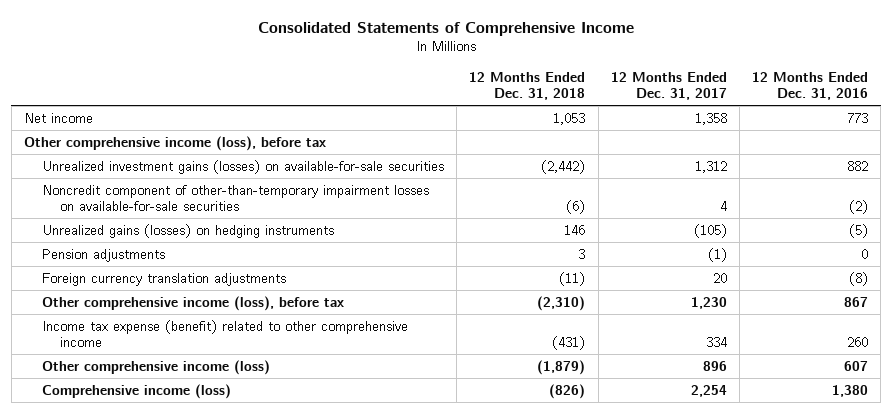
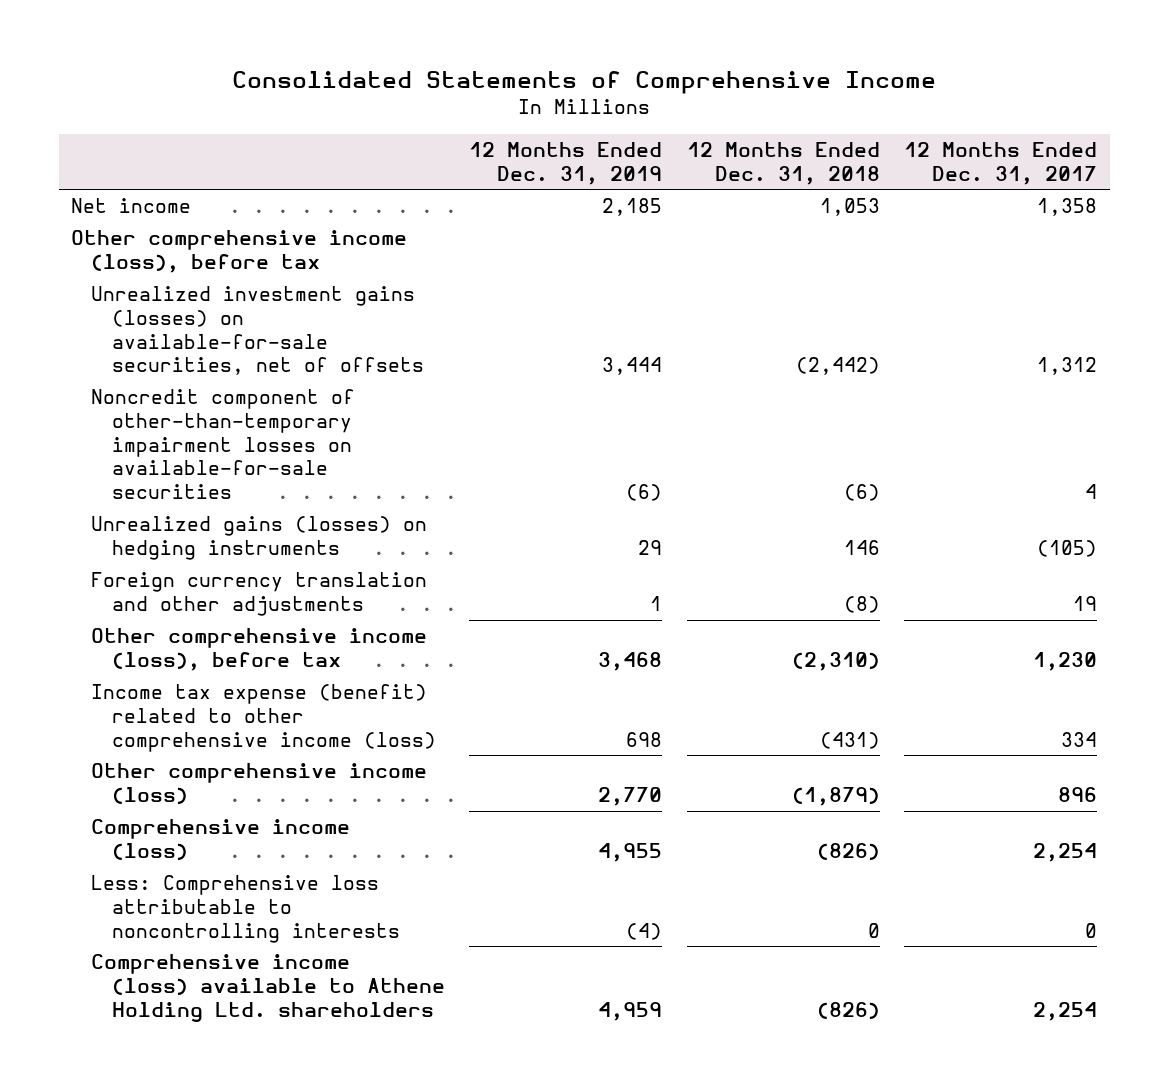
- | 12 Months Ended Dec. 31, 2018 | 12 Months Ended Dec. 31, 2017 | 12 Months Ended Dec. 31, 2016
+ | 12 Months Ended Dec. 31, 2019 | 12 Months Ended Dec. 31, 2018 | 12 Months Ended Dec. 31, 2017
- Unrealized investment gains (losses) on available-for-sale securities | (2,442) | 1,312 | 882
+ Unrealized investment gains (losses) on available-for-sale securities, net of offsets | 3,444 | (2,442) | 1,312
- Pension adjustments | 3 | (1) | 0
- Foreign currency translation adjustments | (11) | 20 | (8)
+ Foreign currency translation and other adjustments | 1 | (8) | 19
- Income tax expense (benefit) related to other comprehensive income | (431) | 334 | 260
+ Income tax expense (benefit) related to other comprehensive income (loss) | 698 | (431) | 334
+ Less: Comprehensive loss attributable to noncontrolling interests | (4) | 0 | 0
+ Comprehensive income (loss) available to Athene Holding Ltd. shareholders | 4,959 | (826) | 2,254

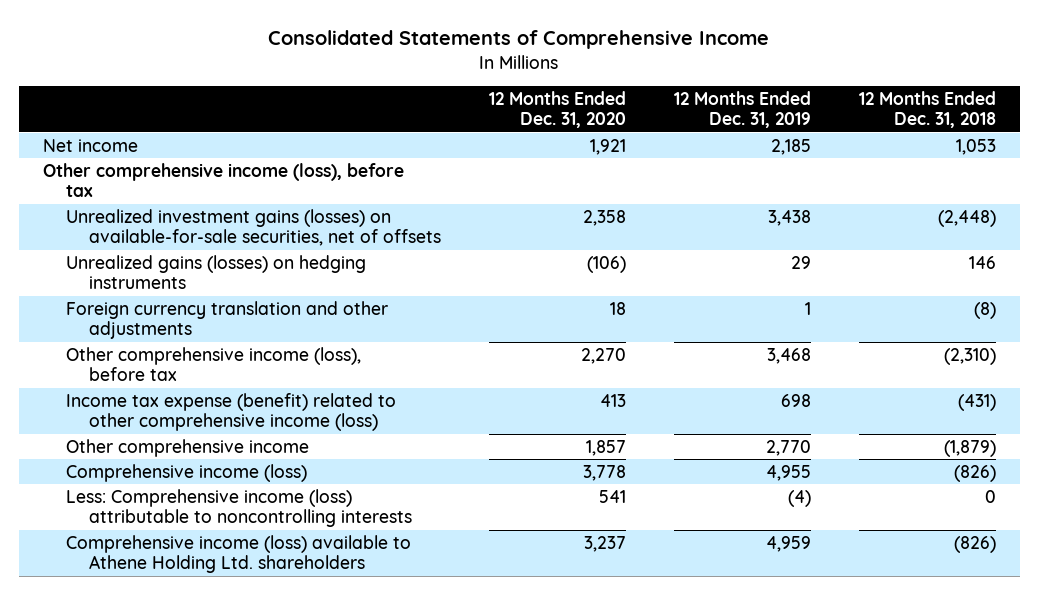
- | 12 Months Ended Dec. 31, 2019 | 12 Months Ended Dec. 31, 2018 | 12 Months Ended Dec. 31, 2017
+ | 12 Months Ended Dec. 31, 2020 | 12 Months Ended Dec. 31, 2019 | 12 Months Ended Dec. 31, 2018
- Unrealized investment gains (losses) on available-for-sale securities, net of offsets | 3,444 | (2,442) | 1,312
- Noncredit component of other-than-temporary impairment losses on available-for-sale securities | (6) | (6) | 4
+ Unrealized investment gains (losses) on available-for-sale securities, net of offsets | 2,358 | 3,438 | (2,448)
- Other comprehensive income (loss) | 2,770 | (1,879) | 896
+ Other comprehensive income | 1,857 | 2,770 | (1,879)
- Less: Comprehensive loss attributable to noncontrolling interests | (4) | 0 | 0
+ Less: Comprehensive income (loss) attributable to noncontrolling interests | 541 | (4) | 0

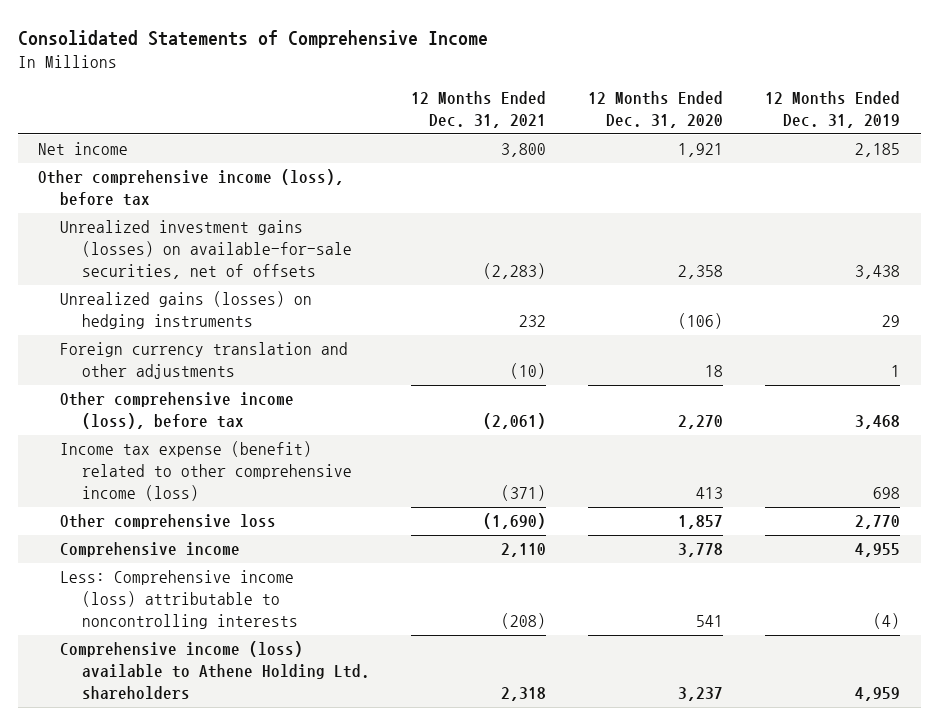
- | 12 Months Ended Dec. 31, 2020 | 12 Months Ended Dec. 31, 2019 | 12 Months Ended Dec. 31, 2018
+ | 12 Months Ended Dec. 31, 2021 | 12 Months Ended Dec. 31, 2020 | 12 Months Ended Dec. 31, 2019
- Other comprehensive income | 1,857 | 2,770 | (1,879)
- Comprehensive income (loss) | 3,778 | 4,955 | (826)
+ Other comprehensive loss | (1,690) | 1,857 | 2,770
+ Comprehensive income | 2,110 | 3,778 | 4,955

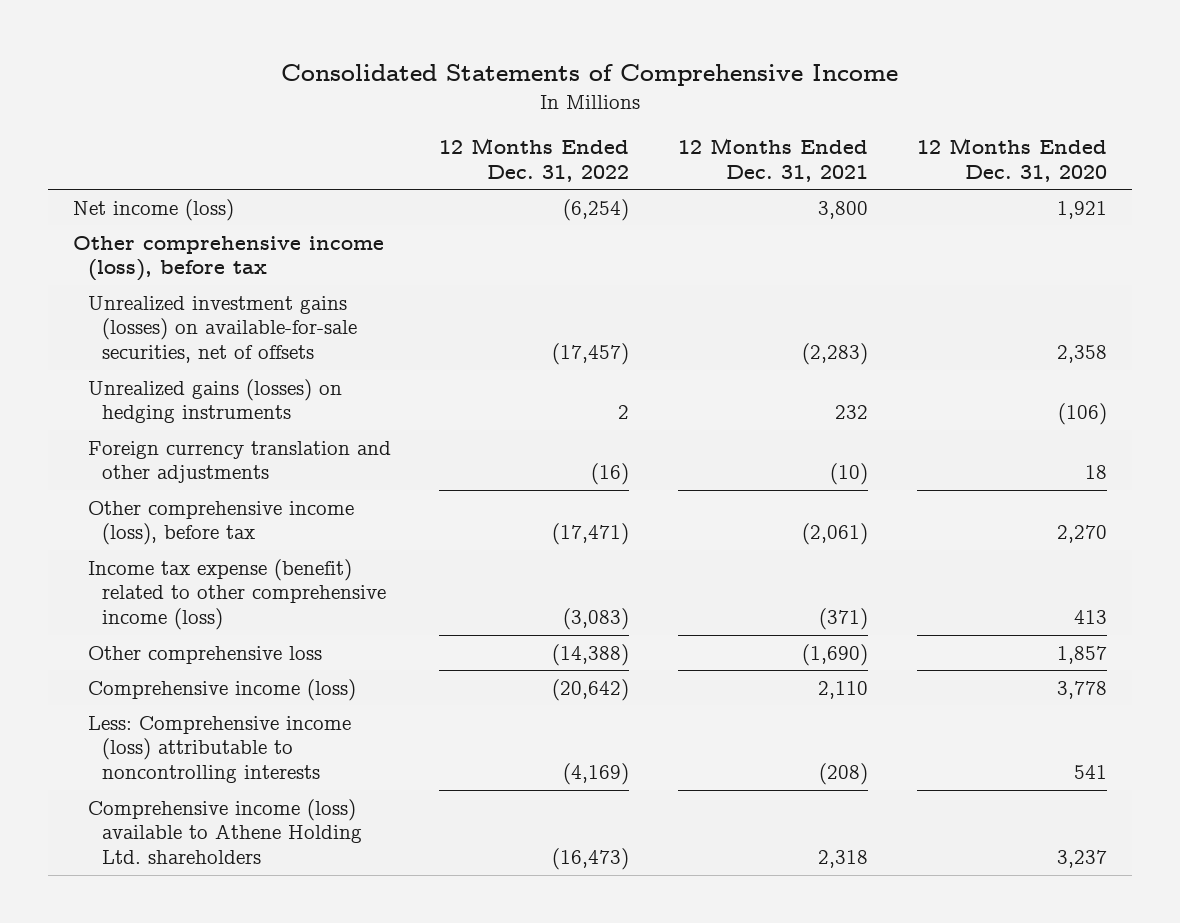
- | 12 Months Ended Dec. 31, 2021 | 12 Months Ended Dec. 31, 2020 | 12 Months Ended Dec. 31, 2019
+ | 12 Months Ended Dec. 31, 2022 | 12 Months Ended Dec. 31, 2021 | 12 Months Ended Dec. 31, 2020
- Net income | 3,800 | 1,921 | 2,185
+ Net income (loss) | (6,254) | 3,800 | 1,921
- Comprehensive income | 2,110 | 3,778 | 4,955
+ Comprehensive income (loss) | (20,642) | 2,110 | 3,778

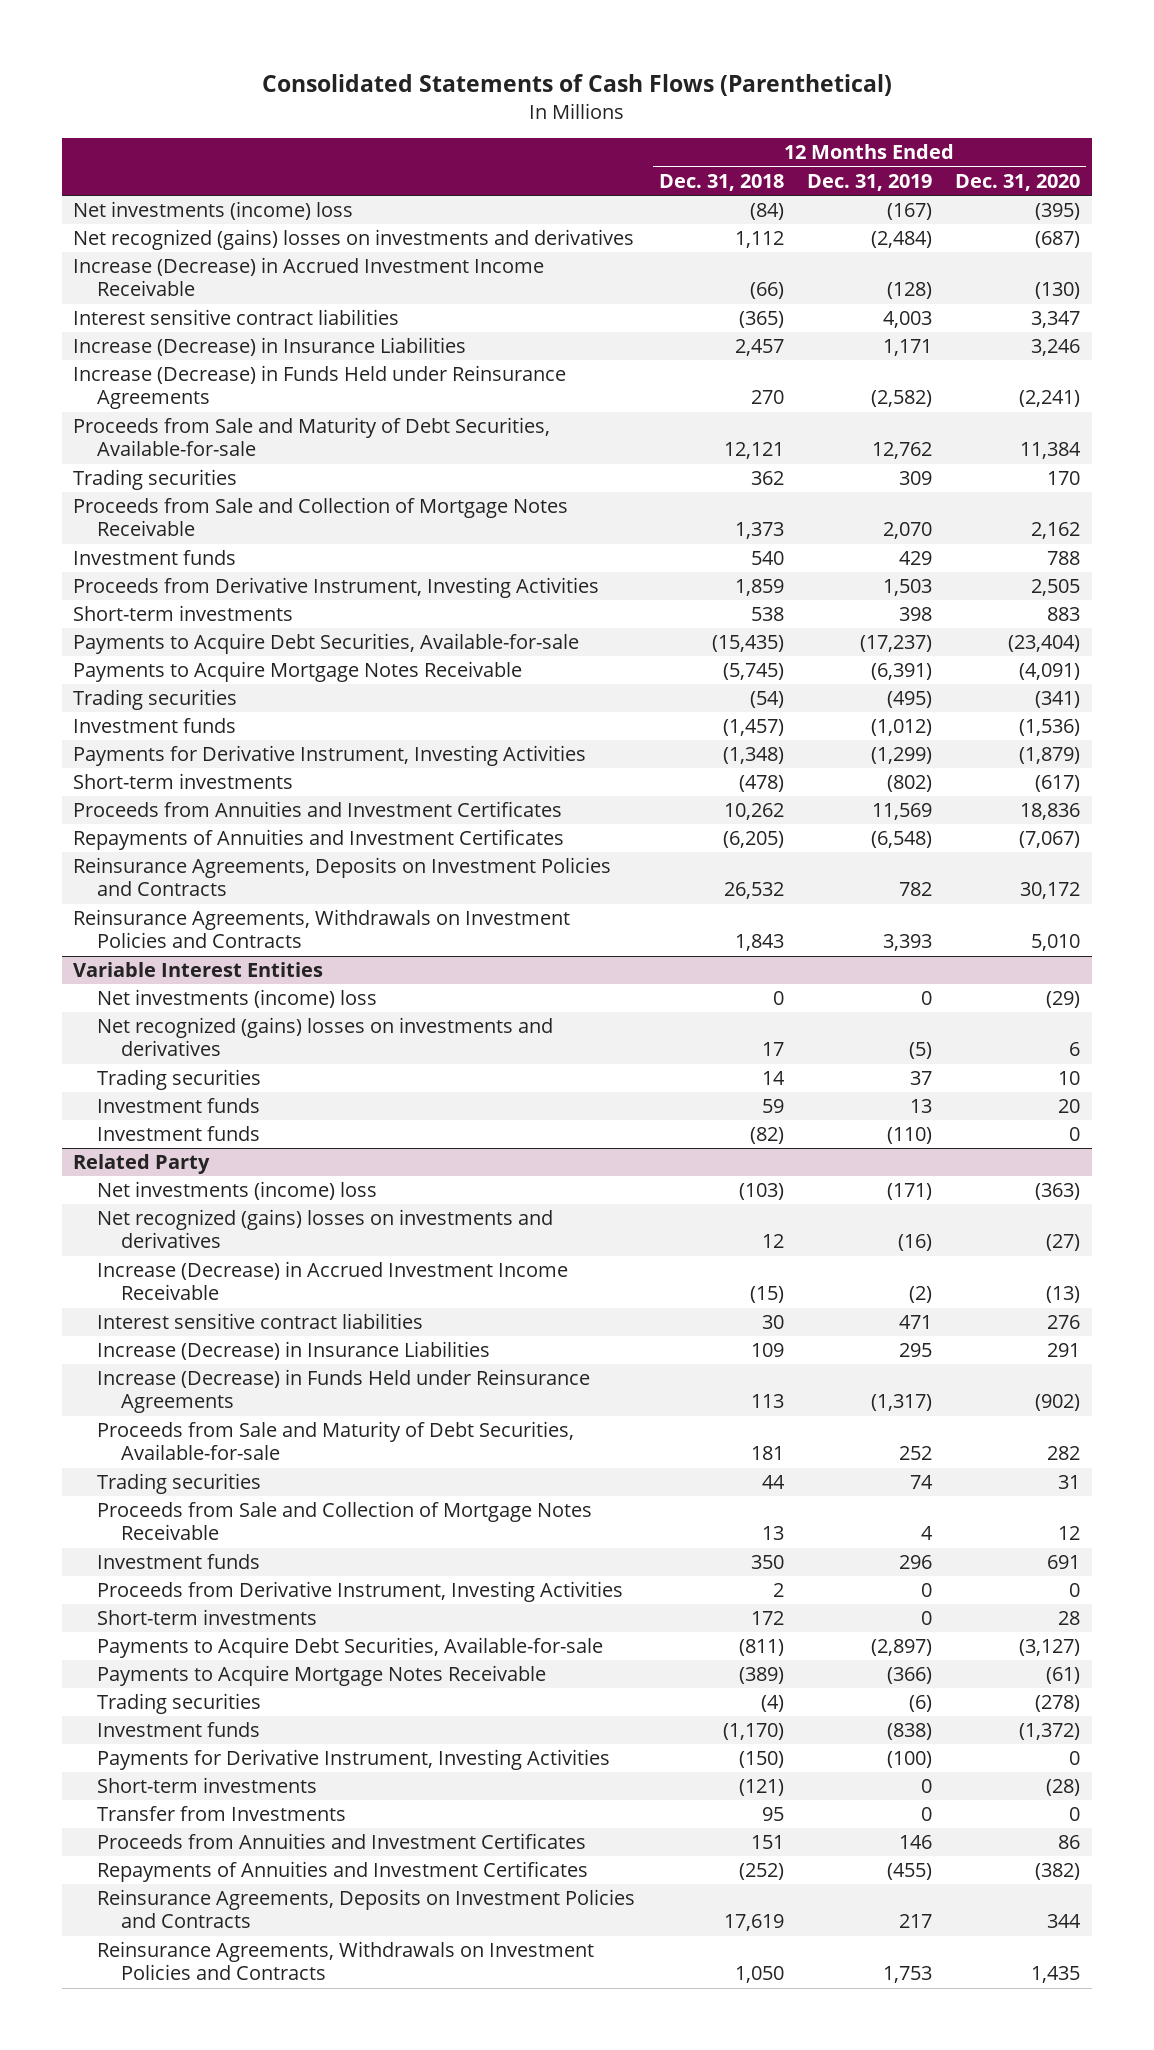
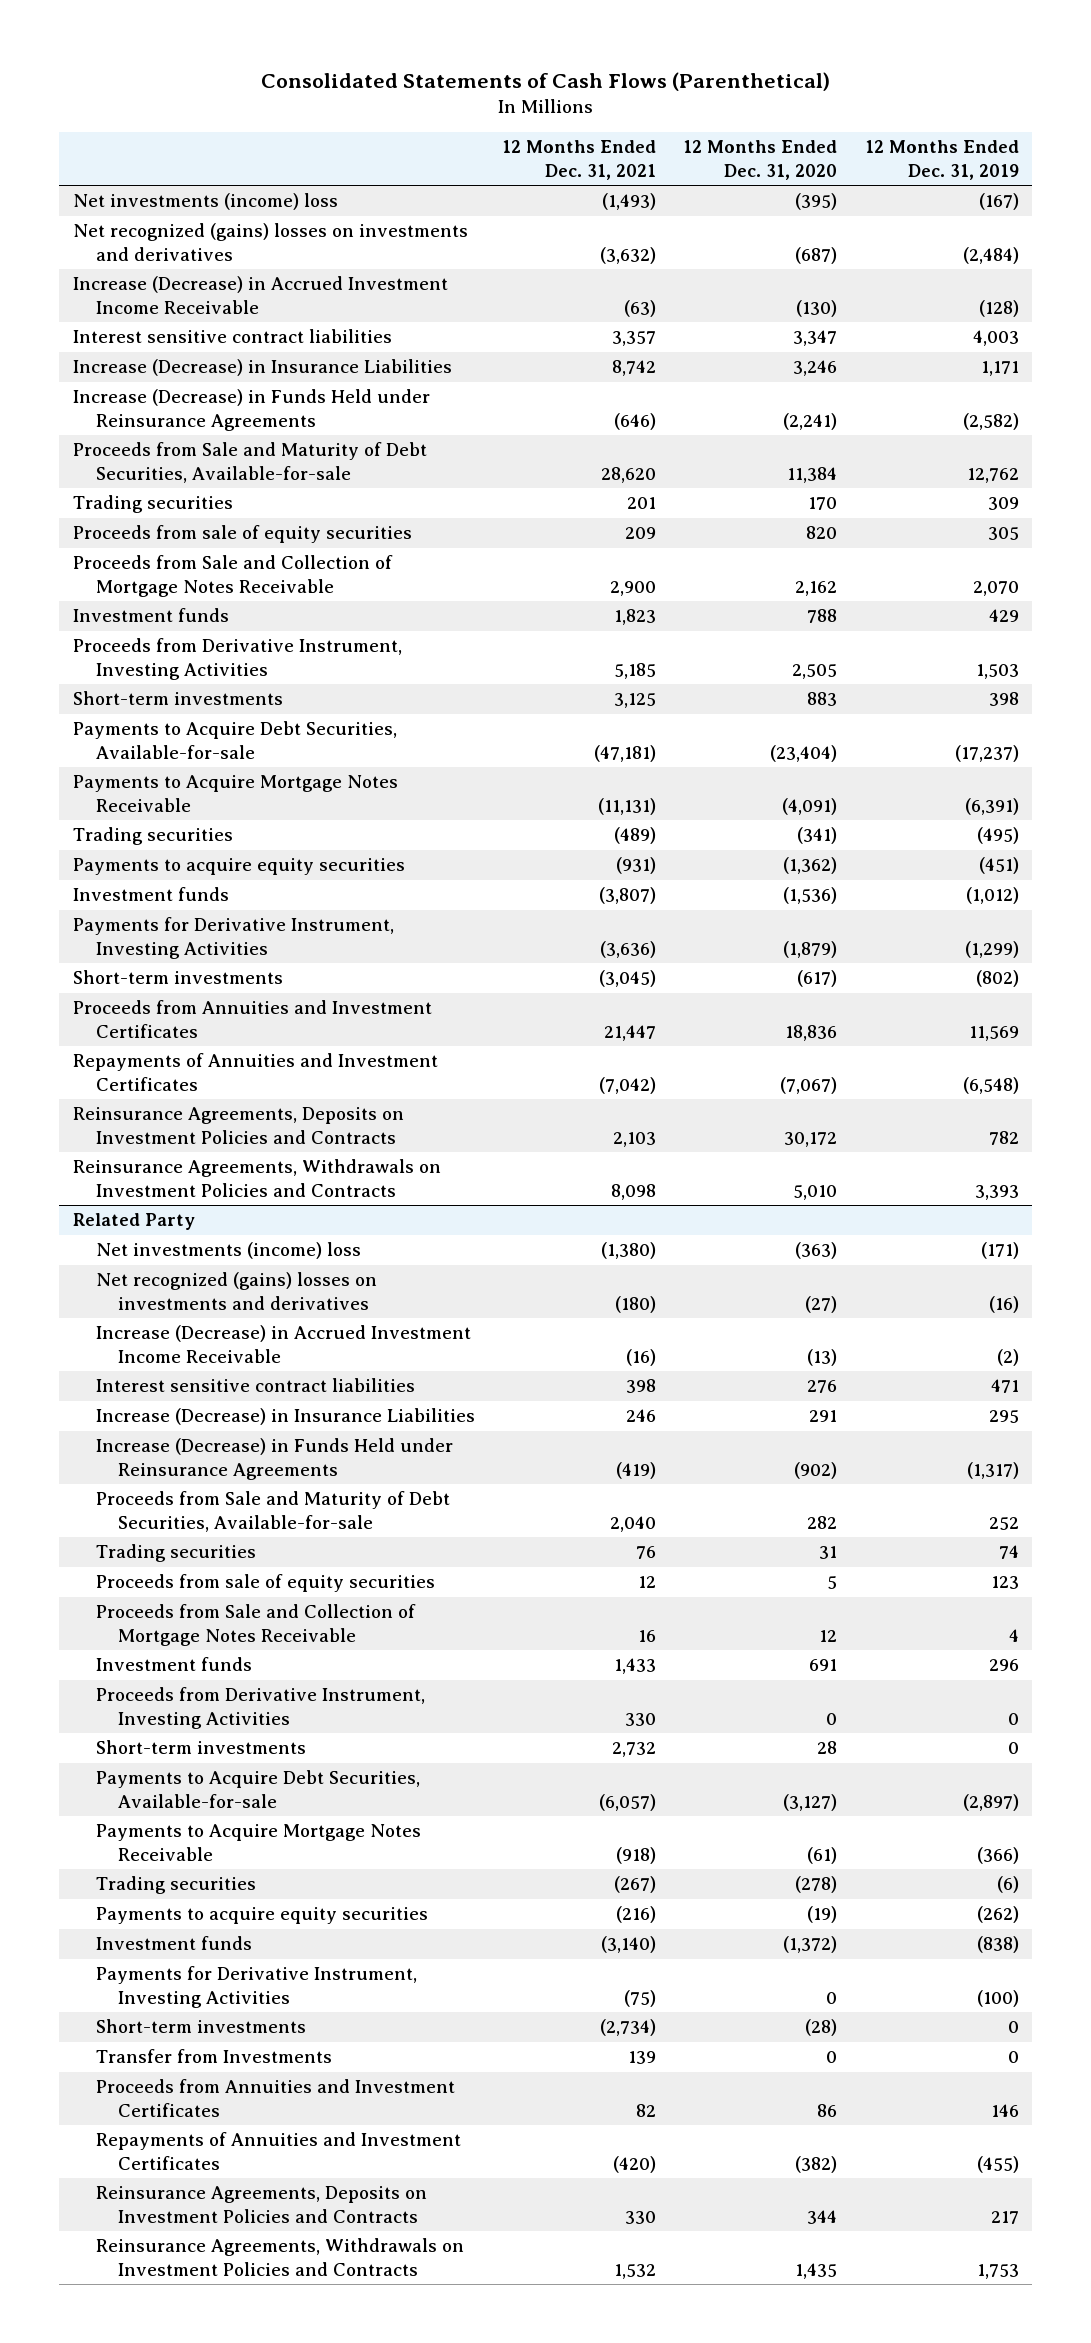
- | 12 Months Ended Dec. 31, 2018 | 12 Months Ended Dec. 31, 2019 | 12 Months Ended Dec. 31, 2020
+ | 12 Months Ended Dec. 31, 2021 | 12 Months Ended Dec. 31, 2020 | 12 Months Ended Dec. 31, 2019
+ Proceeds from sale of equity securities | 209 | 820 | 305
+ Payments to acquire equity securities | (931) | (1,362) | (451)
- Variable Interest Entities
- Net investments (income) loss | 0 | 0 | (29)
- Net recognized (gains) losses on investments and derivatives | 17 | (5) | 6
- Trading securities | 14 | 37 | 10
- Investment funds | 59 | 13 | 20
- Investment funds | (82) | (110) | 0
@ Related Party
+ Proceeds from sale of equity securities | 12 | 5 | 123
+ Payments to acquire equity securities | (216) | (19) | (262)

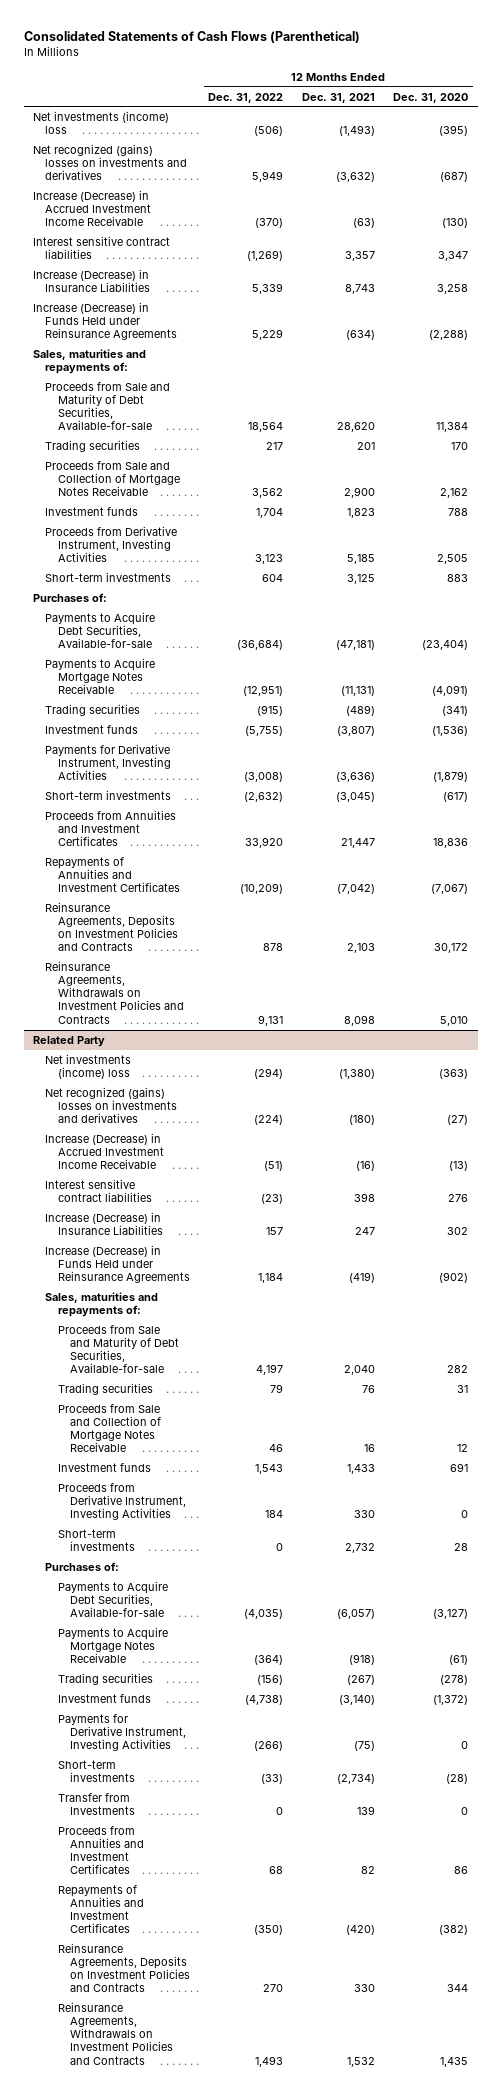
- | 12 Months Ended Dec. 31, 2021 | 12 Months Ended Dec. 31, 2020 | 12 Months Ended Dec. 31, 2019
+ | 12 Months Ended Dec. 31, 2022 | 12 Months Ended Dec. 31, 2021 | 12 Months Ended Dec. 31, 2020
- Increase (Decrease) in Insurance Liabilities | 8,742 | 3,246 | 1,171
- Increase (Decrease) in Funds Held under Reinsurance Agreements | (646) | (2,241) | (2,582)
+ Increase (Decrease) in Insurance Liabilities | 5,339 | 8,743 | 3,258
+ Increase (Decrease) in Funds Held under Reinsurance Agreements | 5,229 | (634) | (2,288)
+ Sales, maturities and repayments of:
- Proceeds from sale of equity securities | 209 | 820 | 305
+ Purchases of:
- Payments to acquire equity securities | (931) | (1,362) | (451)
@ Related Party
- Increase (Decrease) in Insurance Liabilities | 246 | 291 | 295
+ Increase (Decrease) in Insurance Liabilities | 157 | 247 | 302
+ Sales, maturities and repayments of:
- Proceeds from sale of equity securities | 12 | 5 | 123
+ Purchases of:
- Payments to acquire equity securities | (216) | (19) | (262)

